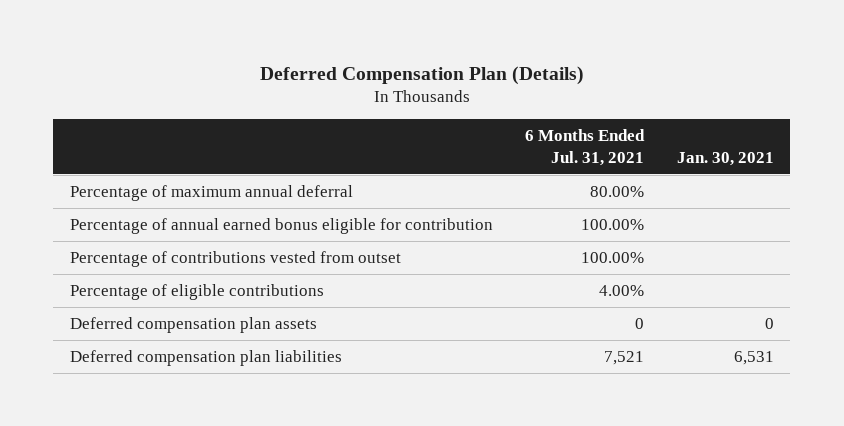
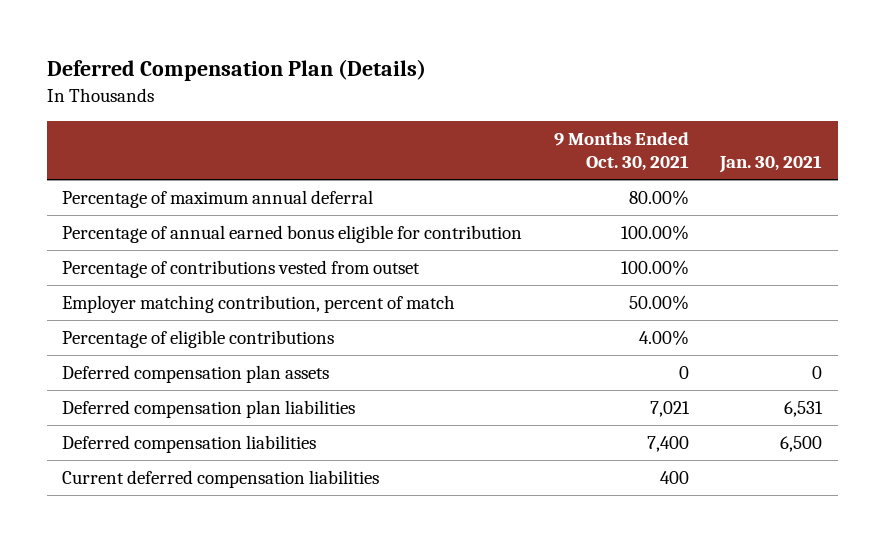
- | 6 Months Ended Jul. 31, 2021 | Jan. 30, 2021
+ | 9 Months Ended Oct. 30, 2021 | Jan. 30, 2021
+ Employer matching contribution, percent of match | 50.00% |
+ Deferred compensation liabilities | 7,400 | 6,500
+ Current deferred compensation liabilities | 400 |

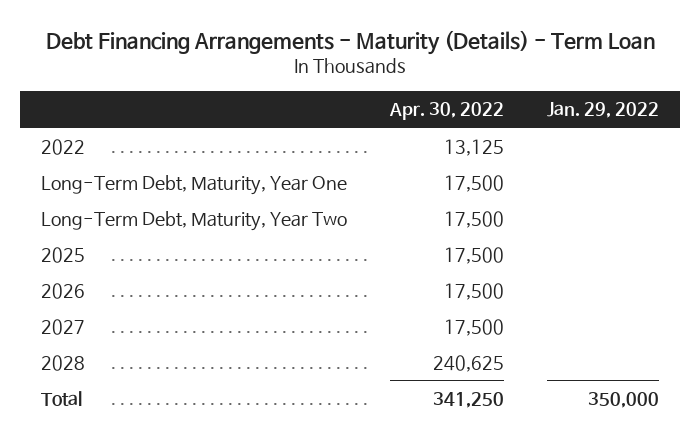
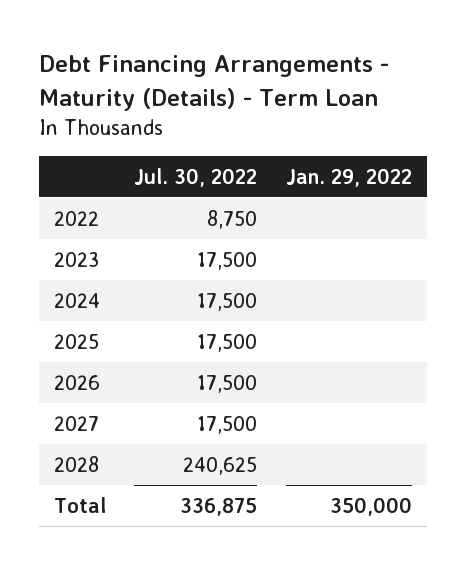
- | Apr. 30, 2022 | Jan. 29, 2022
+ | Jul. 30, 2022 | Jan. 29, 2022
- Long-Term Debt, Maturity, Year One | 17,500 |
- Long-Term Debt, Maturity, Year Two | 17,500 |
+ 2023 | 17,500 |
+ 2024 | 17,500 |

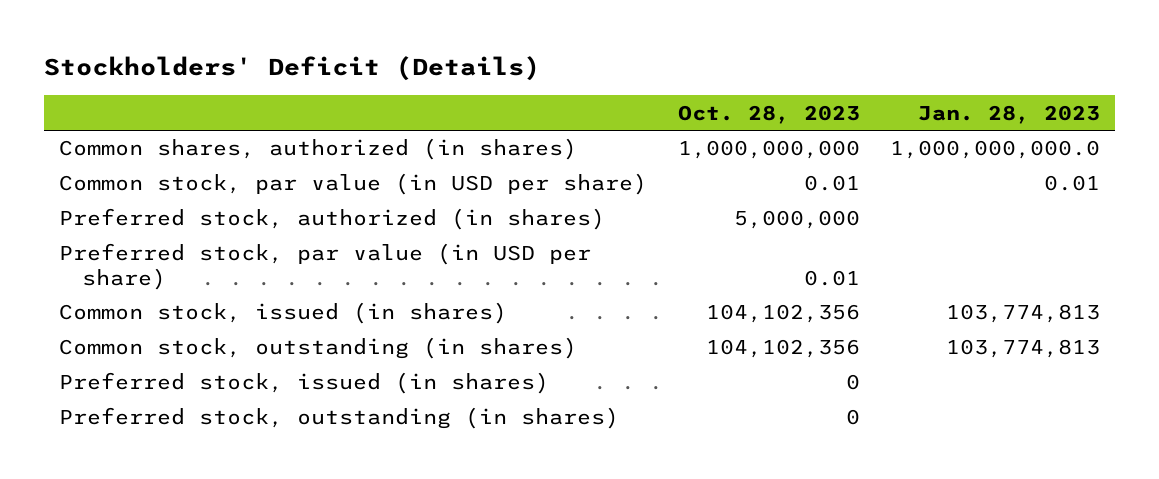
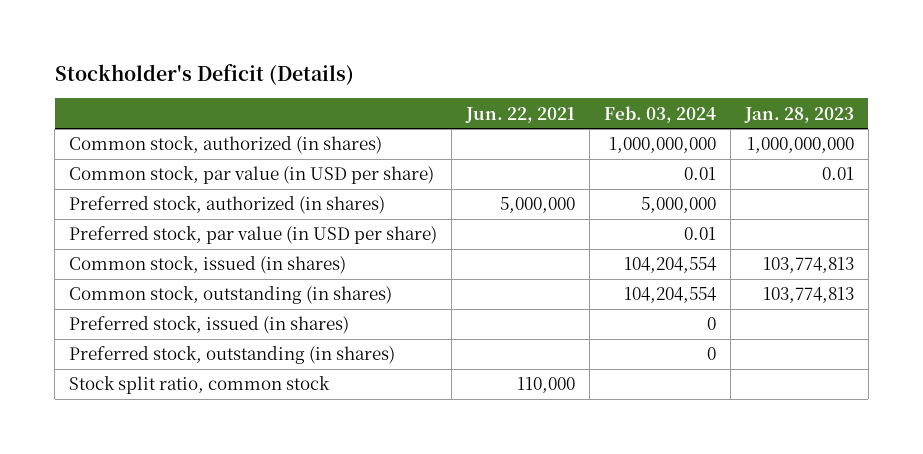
- Stockholders' Deficit (Details)
+ Stockholder's Deficit (Details)
- | Oct. 28, 2023 | Jan. 28, 2023
+ | Jun. 22, 2021 | Feb. 03, 2024 | Jan. 28, 2023
- Common shares, authorized (in shares) | 1,000,000,000 | 1,000,000,000.0
+ Common stock, authorized (in shares) | | 1,000,000,000 | 1,000,000,000
+ Stock split ratio, common stock | 110,000 | |

